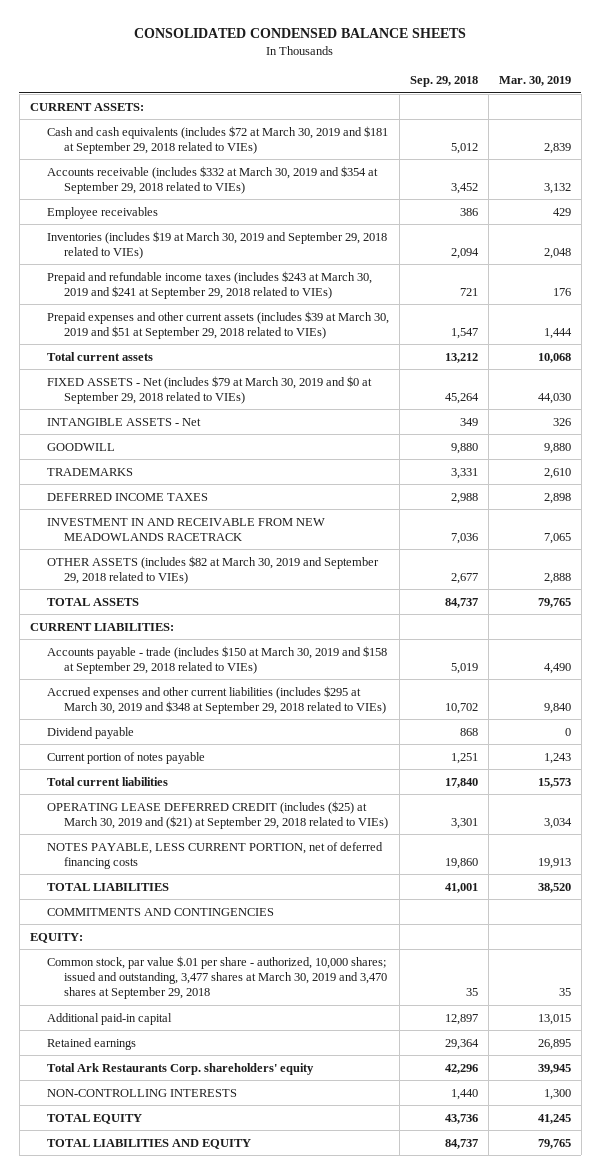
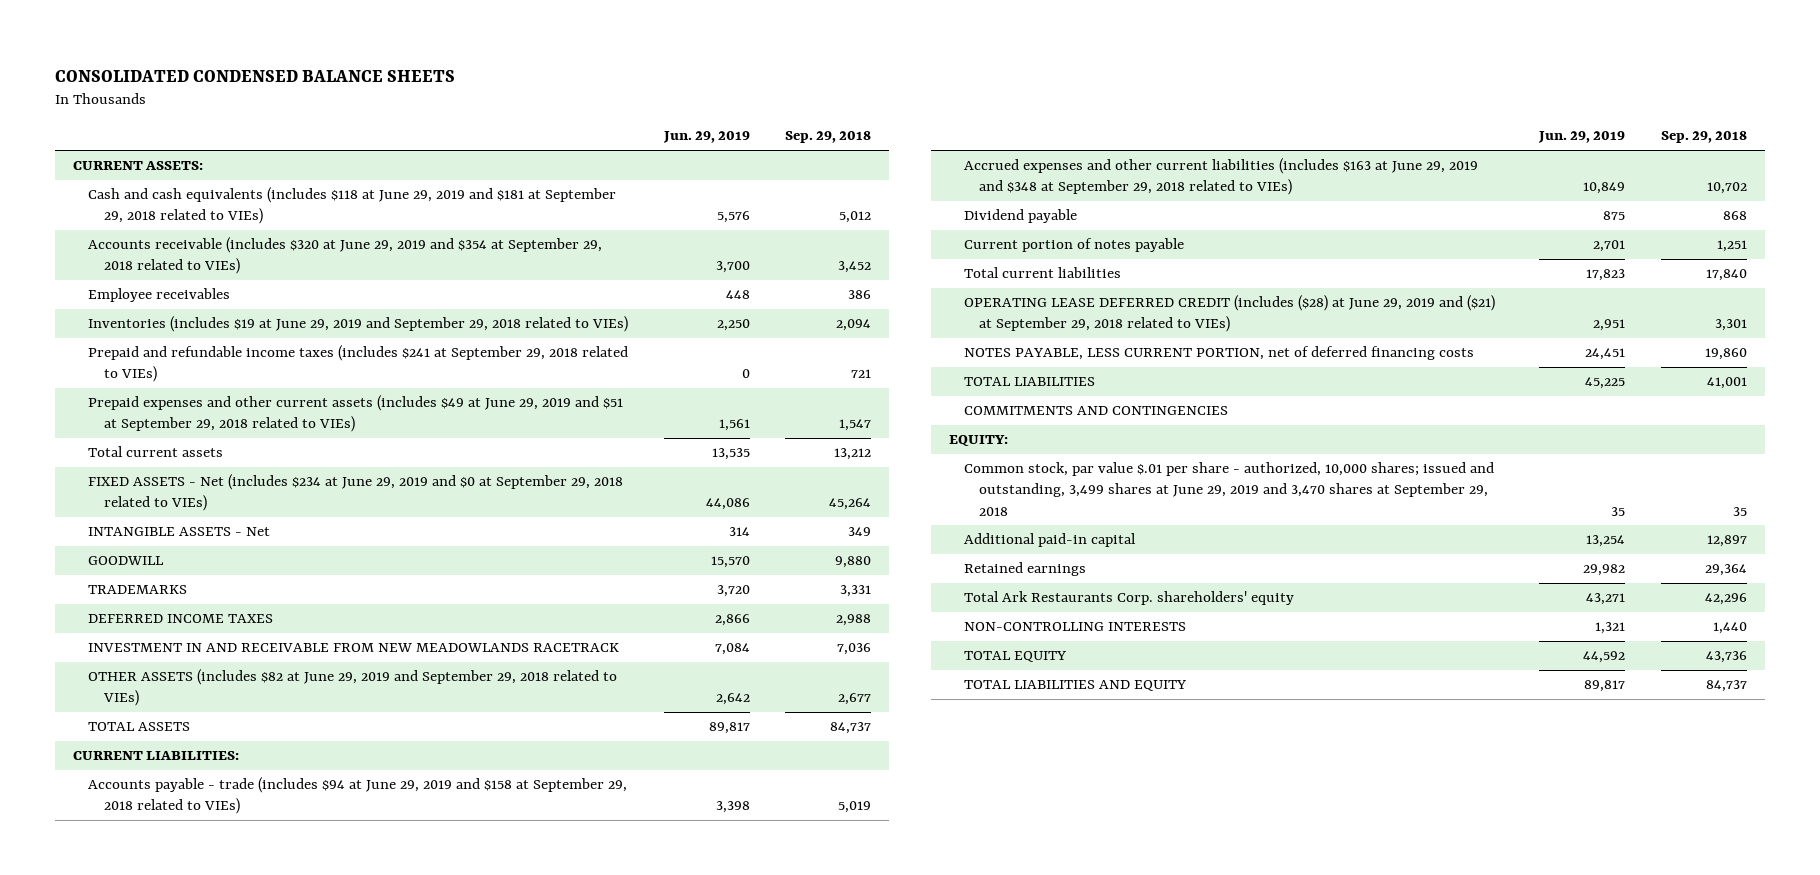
- | Sep. 29, 2018 | Mar. 30, 2019
+ | Jun. 29, 2019 | Sep. 29, 2018
- Cash and cash equivalents (includes $72 at March 30, 2019 and $181 at September 29, 2018 related to VIEs) | 5,012 | 2,839
- Accounts receivable (includes $332 at March 30, 2019 and $354 at September 29, 2018 related to VIEs) | 3,452 | 3,132
+ Cash and cash equivalents (includes $118 at June 29, 2019 and $181 at September 29, 2018 related to VIEs) | 5,576 | 5,012
+ Accounts receivable (includes $320 at June 29, 2019 and $354 at September 29, 2018 related to VIEs) | 3,700 | 3,452
- Inventories (includes $19 at March 30, 2019 and September 29, 2018 related to VIEs) | 2,094 | 2,048
- Prepaid and refundable income taxes (includes $243 at March 30, 2019 and $241 at September 29, 2018 related to VIEs) | 721 | 176
- Prepaid expenses and other current assets (includes $39 at March 30, 2019 and $51 at September 29, 2018 related to VIEs) | 1,547 | 1,444
+ Inventories (includes $19 at June 29, 2019 and September 29, 2018 related to VIEs) | 2,250 | 2,094
+ Prepaid and refundable income taxes (includes $241 at September 29, 2018 related to VIEs) | 0 | 721
+ Prepaid expenses and other current assets (includes $49 at June 29, 2019 and $51 at September 29, 2018 related to VIEs) | 1,561 | 1,547
- FIXED ASSETS - Net (includes $79 at March 30, 2019 and $0 at September 29, 2018 related to VIEs) | 45,264 | 44,030
+ FIXED ASSETS - Net (includes $234 at June 29, 2019 and $0 at September 29, 2018 related to VIEs) | 44,086 | 45,264
- OTHER ASSETS (includes $82 at March 30, 2019 and September 29, 2018 related to VIEs) | 2,677 | 2,888
+ OTHER ASSETS (includes $82 at June 29, 2019 and September 29, 2018 related to VIEs) | 2,642 | 2,677
- Accounts payable - trade (includes $150 at March 30, 2019 and $158 at September 29, 2018 related to VIEs) | 5,019 | 4,490
- Accrued expenses and other current liabilities (includes $295 at March 30, 2019 and $348 at September 29, 2018 related to VIEs) | 10,702 | 9,840
+ Accounts payable - trade (includes $94 at June 29, 2019 and $158 at September 29, 2018 related to VIEs) | 3,398 | 5,019
+ Accrued expenses and other current liabilities (includes $163 at June 29, 2019 and $348 at September 29, 2018 related to VIEs) | 10,849 | 10,702
- OPERATING LEASE DEFERRED CREDIT (includes ($25) at March 30, 2019 and ($21) at September 29, 2018 related to VIEs) | 3,301 | 3,034
+ OPERATING LEASE DEFERRED CREDIT (includes ($28) at June 29, 2019 and ($21) at September 29, 2018 related to VIEs) | 2,951 | 3,301
- Common stock, par value $.01 per share - authorized, 10,000 shares; issued and outstanding, 3,477 shares at March 30, 2019 and 3,470 shares at September 29, 2018 | 35 | 35
+ Common stock, par value $.01 per share - authorized, 10,000 shares; issued and outstanding, 3,499 shares at June 29, 2019 and 3,470 shares at September 29, 2018 | 35 | 35

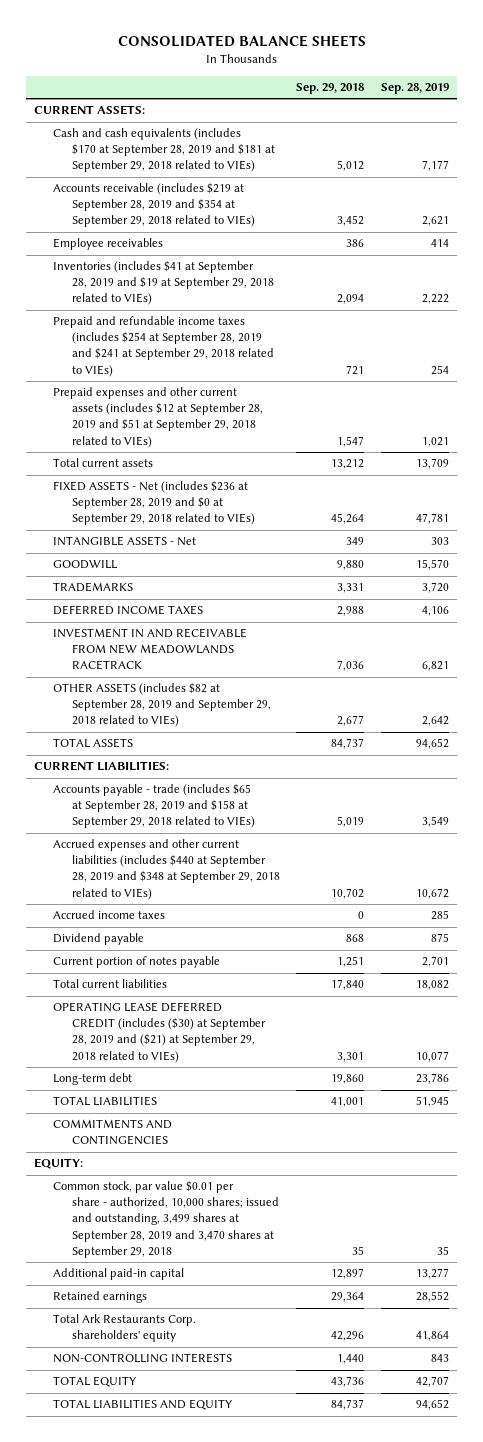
- CONSOLIDATED CONDENSED BALANCE SHEETS
+ CONSOLIDATED BALANCE SHEETS
- | Jun. 29, 2019 | Sep. 29, 2018
+ | Sep. 29, 2018 | Sep. 28, 2019
- Cash and cash equivalents (includes $118 at June 29, 2019 and $181 at September 29, 2018 related to VIEs) | 5,576 | 5,012
- Accounts receivable (includes $320 at June 29, 2019 and $354 at September 29, 2018 related to VIEs) | 3,700 | 3,452
+ Cash and cash equivalents (includes $170 at September 28, 2019 and $181 at September 29, 2018 related to VIEs) | 5,012 | 7,177
+ Accounts receivable (includes $219 at September 28, 2019 and $354 at September 29, 2018 related to VIEs) | 3,452 | 2,621
- Inventories (includes $19 at June 29, 2019 and September 29, 2018 related to VIEs) | 2,250 | 2,094
- Prepaid and refundable income taxes (includes $241 at September 29, 2018 related to VIEs) | 0 | 721
- Prepaid expenses and other current assets (includes $49 at June 29, 2019 and $51 at September 29, 2018 related to VIEs) | 1,561 | 1,547
+ Inventories (includes $41 at September 28, 2019 and $19 at September 29, 2018 related to VIEs) | 2,094 | 2,222
+ Prepaid and refundable income taxes (includes $254 at September 28, 2019 and $241 at September 29, 2018 related to VIEs) | 721 | 254
+ Prepaid expenses and other current assets (includes $12 at September 28, 2019 and $51 at September 29, 2018 related to VIEs) | 1,547 | 1,021
- FIXED ASSETS - Net (includes $234 at June 29, 2019 and $0 at September 29, 2018 related to VIEs) | 44,086 | 45,264
+ FIXED ASSETS - Net (includes $236 at September 28, 2019 and $0 at September 29, 2018 related to VIEs) | 45,264 | 47,781
- OTHER ASSETS (includes $82 at June 29, 2019 and September 29, 2018 related to VIEs) | 2,642 | 2,677
+ OTHER ASSETS (includes $82 at September 28, 2019 and September 29, 2018 related to VIEs) | 2,677 | 2,642
- Accounts payable - trade (includes $94 at June 29, 2019 and $158 at September 29, 2018 related to VIEs) | 3,398 | 5,019
- Accrued expenses and other current liabilities (includes $163 at June 29, 2019 and $348 at September 29, 2018 related to VIEs) | 10,849 | 10,702
+ Accounts payable - trade (includes $65 at September 28, 2019 and $158 at September 29, 2018 related to VIEs) | 5,019 | 3,549
+ Accrued expenses and other current liabilities (includes $440 at September 28, 2019 and $348 at September 29, 2018 related to VIEs) | 10,702 | 10,672
+ Accrued income taxes | 0 | 285
- OPERATING LEASE DEFERRED CREDIT (includes ($28) at June 29, 2019 and ($21) at September 29, 2018 related to VIEs) | 2,951 | 3,301
- NOTES PAYABLE, LESS CURRENT PORTION, net of deferred financing costs | 24,451 | 19,860
+ OPERATING LEASE DEFERRED CREDIT (includes ($30) at September 28, 2019 and ($21) at September 29, 2018 related to VIEs) | 3,301 | 10,077
+ Long-term debt | 19,860 | 23,786
- Common stock, par value $.01 per share - authorized, 10,000 shares; issued and outstanding, 3,499 shares at June 29, 2019 and 3,470 shares at September 29, 2018 | 35 | 35
+ Common stock, par value $0.01 per share - authorized, 10,000 shares; issued and outstanding, 3,499 shares at September 28, 2019 and 3,470 shares at September 29, 2018 | 35 | 35

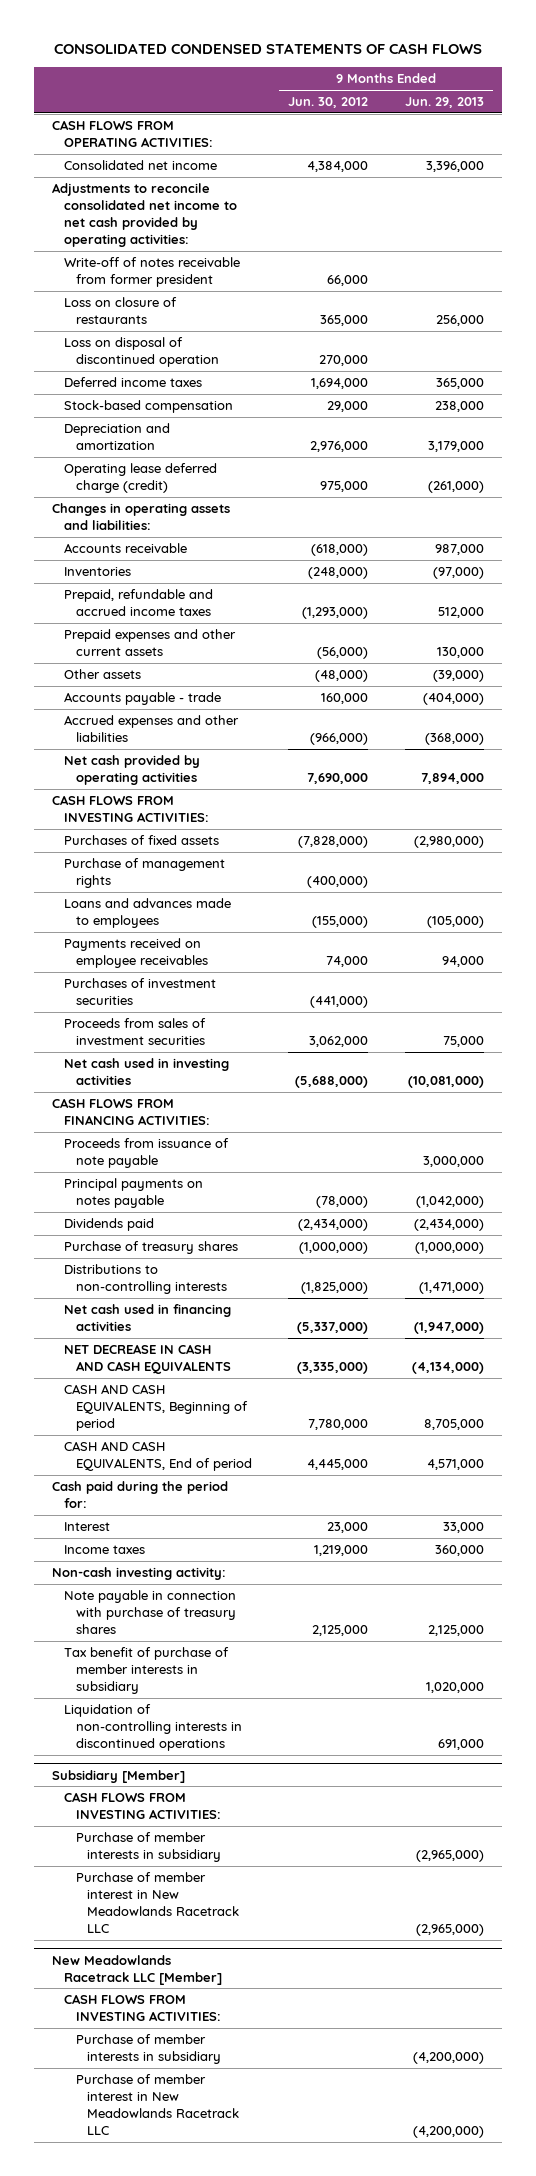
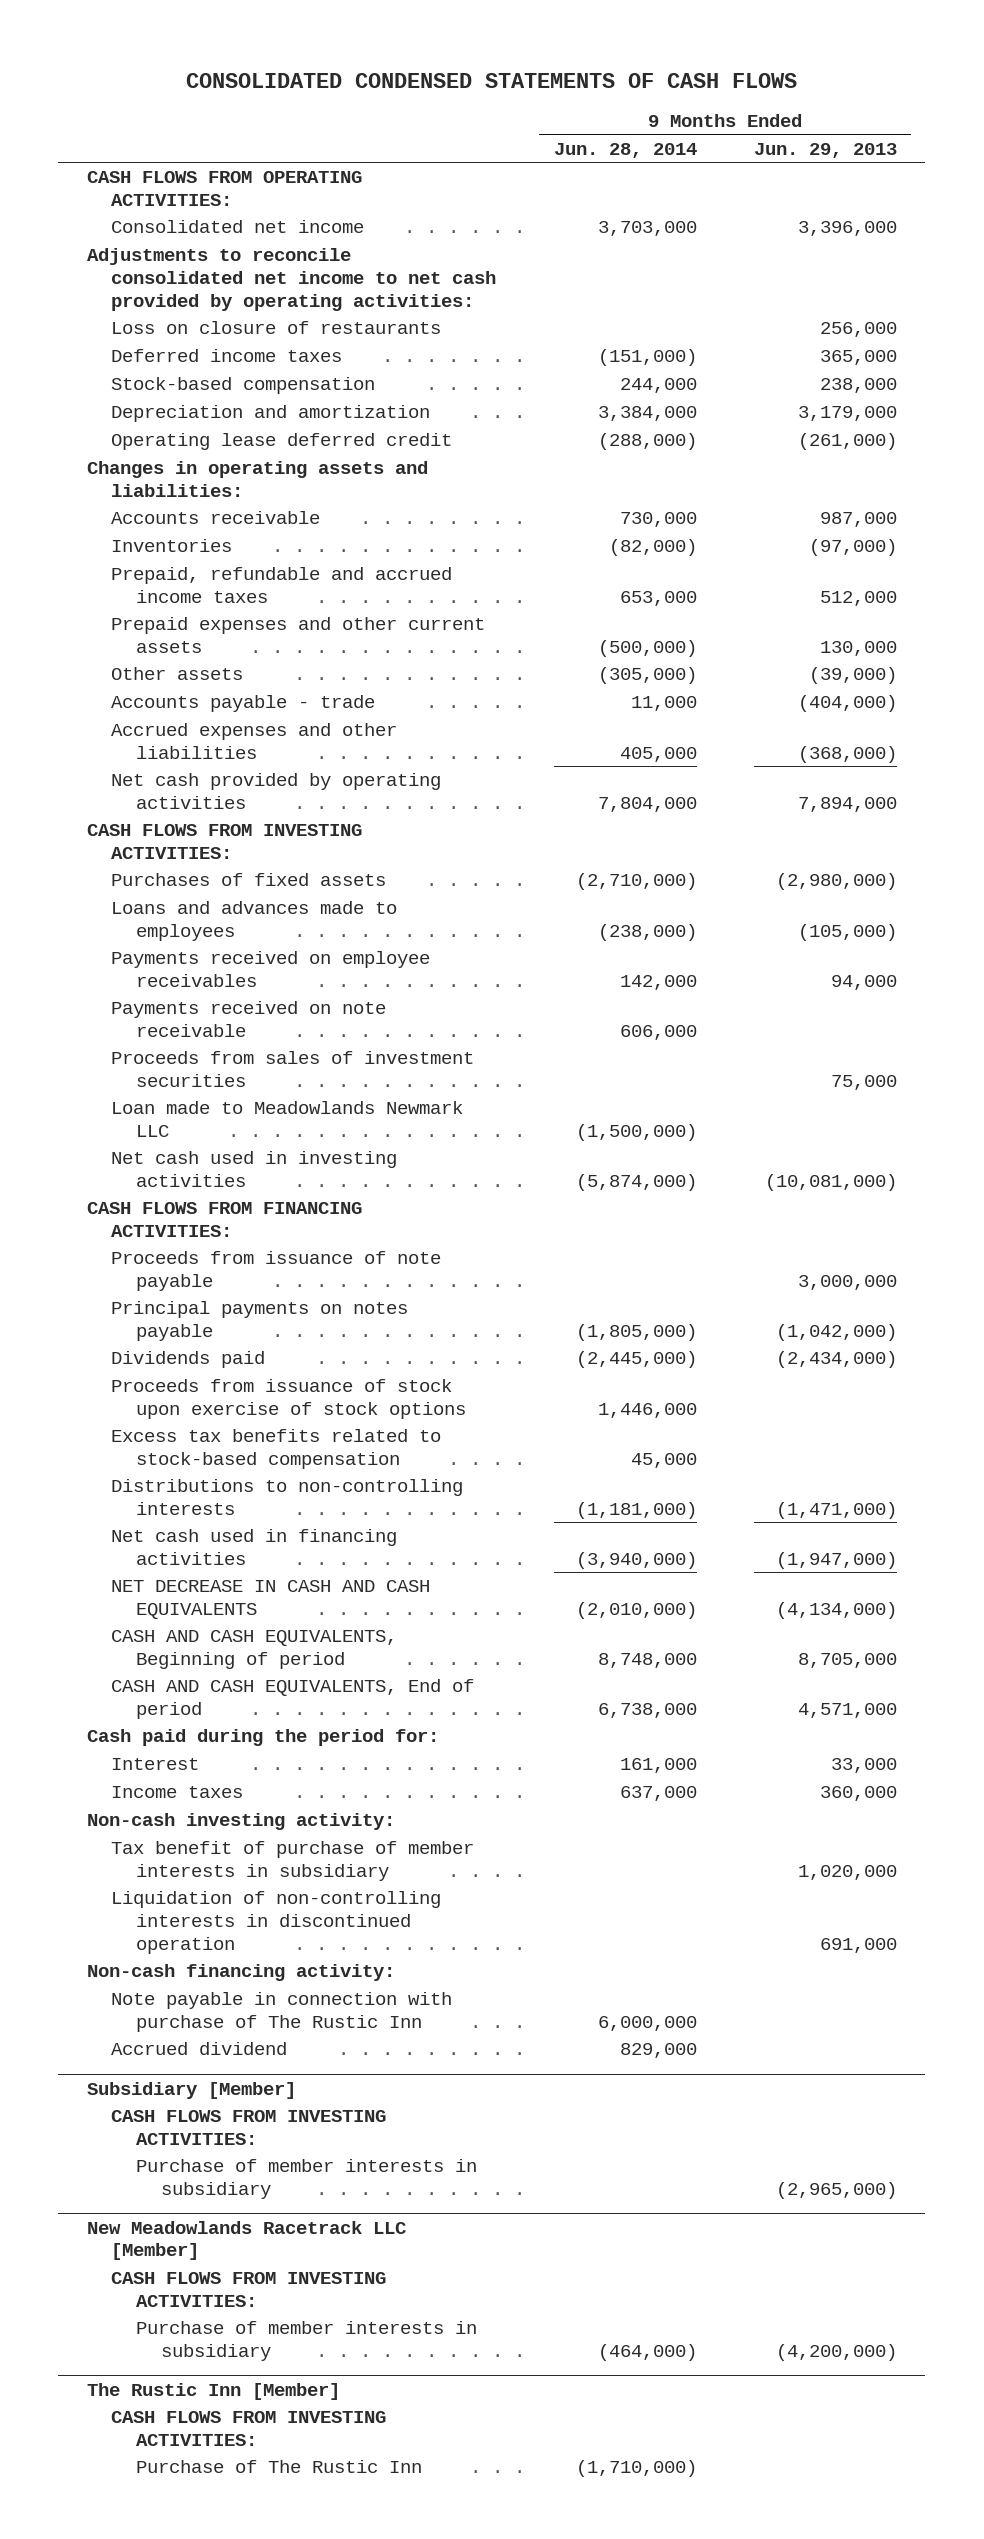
- | 9 Months Ended Jun. 30, 2012 | 9 Months Ended Jun. 29, 2013
+ | 9 Months Ended Jun. 28, 2014 | 9 Months Ended Jun. 29, 2013
- Write-off of notes receivable from former president | 66,000 |
- Loss on disposal of discontinued operation | 270,000 |
- Operating lease deferred charge (credit) | 975,000 | (261,000)
+ Operating lease deferred credit | (288,000) | (261,000)
- Purchase of management rights | (400,000) |
- Purchases of investment securities | (441,000) |
+ Payments received on note receivable | 606,000 |
+ Loan made to Meadowlands Newmark LLC | (1,500,000) |
- Purchase of treasury shares | (1,000,000) | (1,000,000)
+ Proceeds from issuance of stock upon exercise of stock options | 1,446,000 |
+ Excess tax benefits related to stock-based compensation | 45,000 |
- Note payable in connection with purchase of treasury shares | 2,125,000 | 2,125,000
- Liquidation of non-controlling interests in discontinued operations | | 691,000
+ Liquidation of non-controlling interests in discontinued operation | | 691,000
+ Non-cash financing activity:
+ Note payable in connection with purchase of The Rustic Inn | 6,000,000 |
+ Accrued dividend | 829,000 |
@ Subsidiary [Member]
- Purchase of member interest in New Meadowlands Racetrack LLC | | (2,965,000)
@ New Meadowlands Racetrack LLC [Member]
- Purchase of member interest in New Meadowlands Racetrack LLC | | (4,200,000)
+ The Rustic Inn [Member]
+ CASH FLOWS FROM INVESTING ACTIVITIES:
+ Purchase of The Rustic Inn | (1,710,000) |

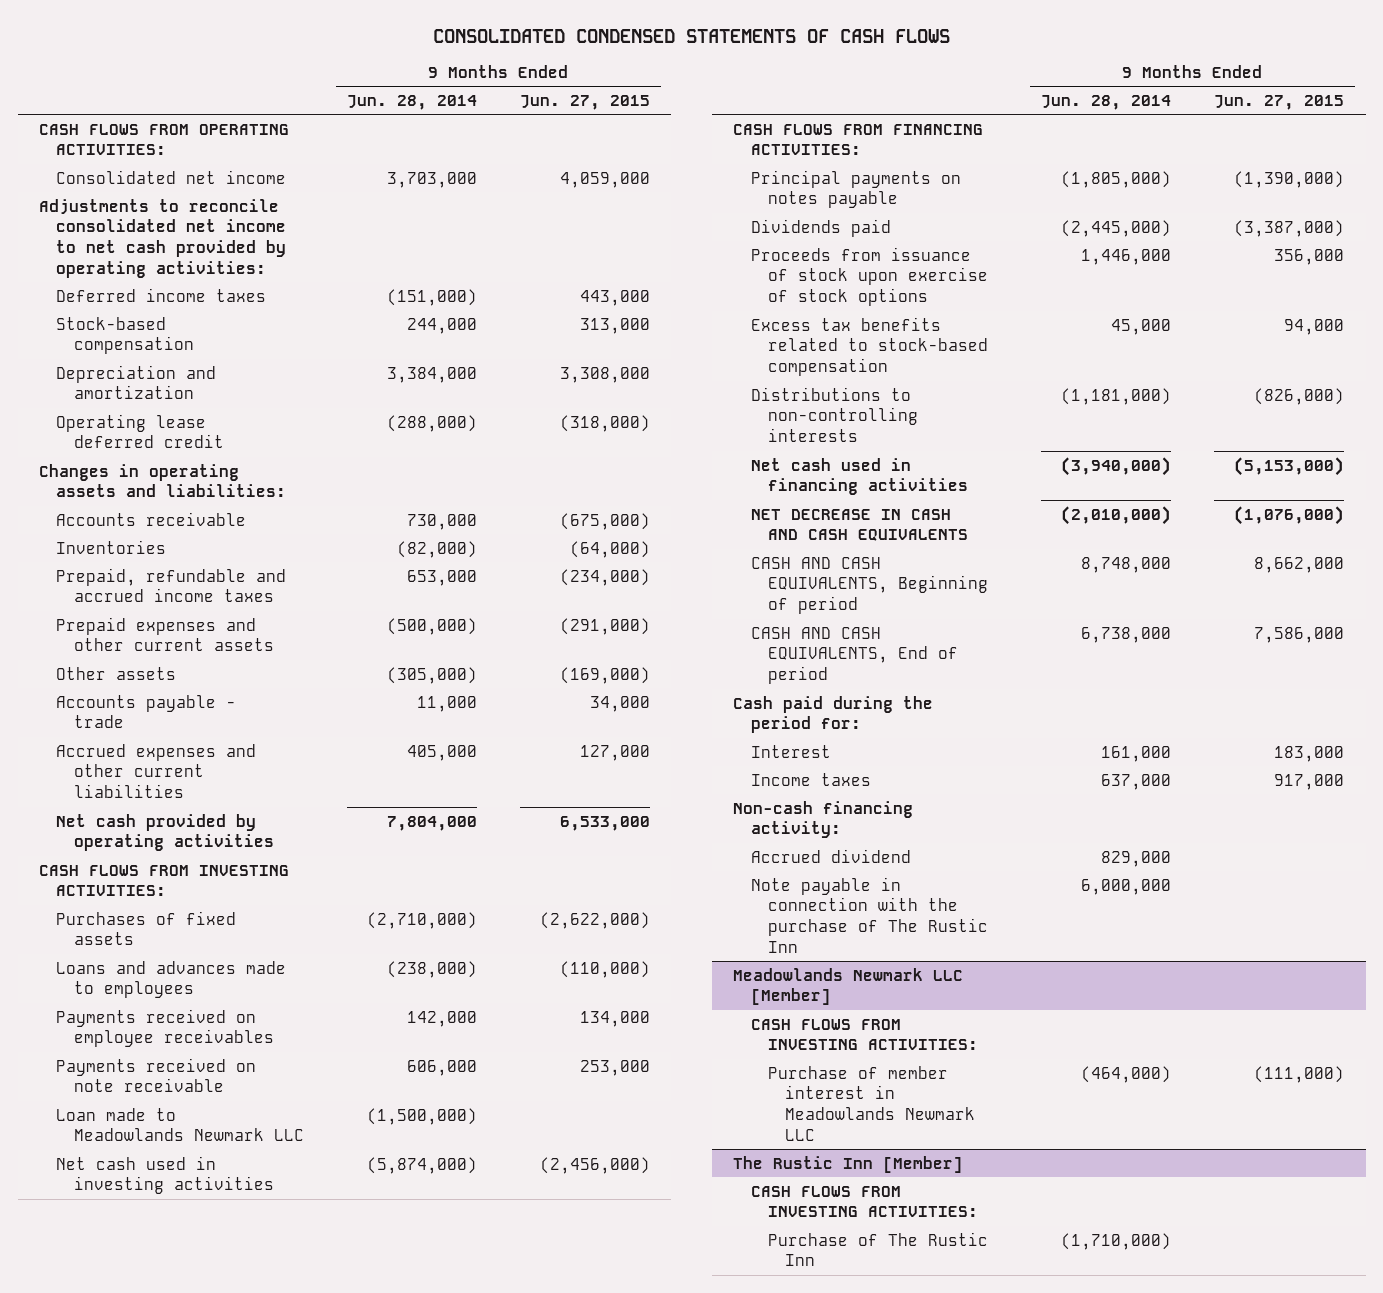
- | 9 Months Ended Jun. 28, 2014 | 9 Months Ended Jun. 29, 2013
+ | 9 Months Ended Jun. 28, 2014 | 9 Months Ended Jun. 27, 2015
- Loss on closure of restaurants | | 256,000
- Accrued expenses and other liabilities | 405,000 | (368,000)
+ Accrued expenses and other current liabilities | 405,000 | 127,000
- Proceeds from sales of investment securities | | 75,000
- Proceeds from issuance of note payable | | 3,000,000
- Non-cash investing activity:
- Tax benefit of purchase of member interests in subsidiary | | 1,020,000
- Liquidation of non-controlling interests in discontinued operation | | 691,000
- Note payable in connection with purchase of The Rustic Inn | 6,000,000 |
- Subsidiary [Member]
- CASH FLOWS FROM INVESTING ACTIVITIES:
- Purchase of member interests in subsidiary | | (2,965,000)
- New Meadowlands Racetrack LLC [Member]
+ Note payable in connection with the purchase of The Rustic Inn | 6,000,000 |
+ Meadowlands Newmark LLC [Member]
- Purchase of member interests in subsidiary | (464,000) | (4,200,000)
+ Purchase of member interest in Meadowlands Newmark LLC | (464,000) | (111,000)

